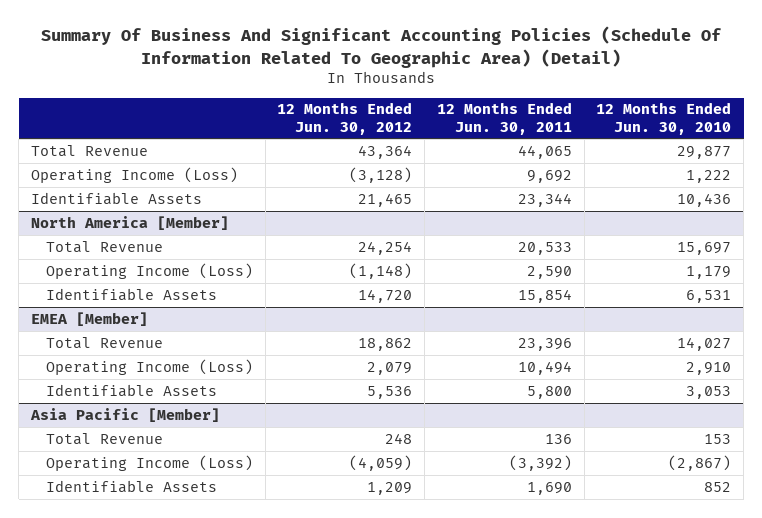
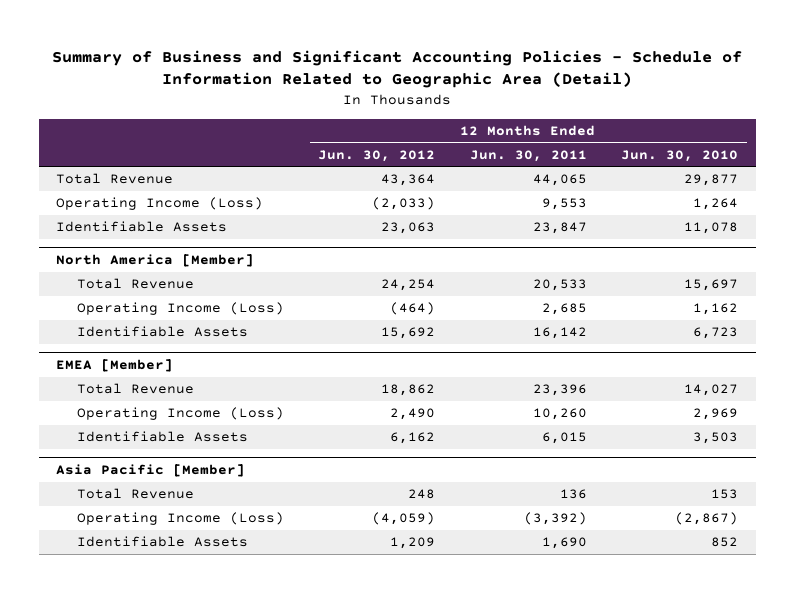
- Summary Of Business And Significant Accounting Policies (Schedule Of Information Related To Geographic Area) (Detail)
+ Summary of Business and Significant Accounting Policies - Schedule of Information Related to Geographic Area (Detail)
- Operating Income (Loss) | (3,128) | 9,692 | 1,222
- Identifiable Assets | 21,465 | 23,344 | 10,436
+ Operating Income (Loss) | (2,033) | 9,553 | 1,264
+ Identifiable Assets | 23,063 | 23,847 | 11,078
@ North America [Member]
- Operating Income (Loss) | (1,148) | 2,590 | 1,179
- Identifiable Assets | 14,720 | 15,854 | 6,531
+ Operating Income (Loss) | (464) | 2,685 | 1,162
+ Identifiable Assets | 15,692 | 16,142 | 6,723
@ EMEA [Member]
- Operating Income (Loss) | 2,079 | 10,494 | 2,910
- Identifiable Assets | 5,536 | 5,800 | 3,053
+ Operating Income (Loss) | 2,490 | 10,260 | 2,969
+ Identifiable Assets | 6,162 | 6,015 | 3,503

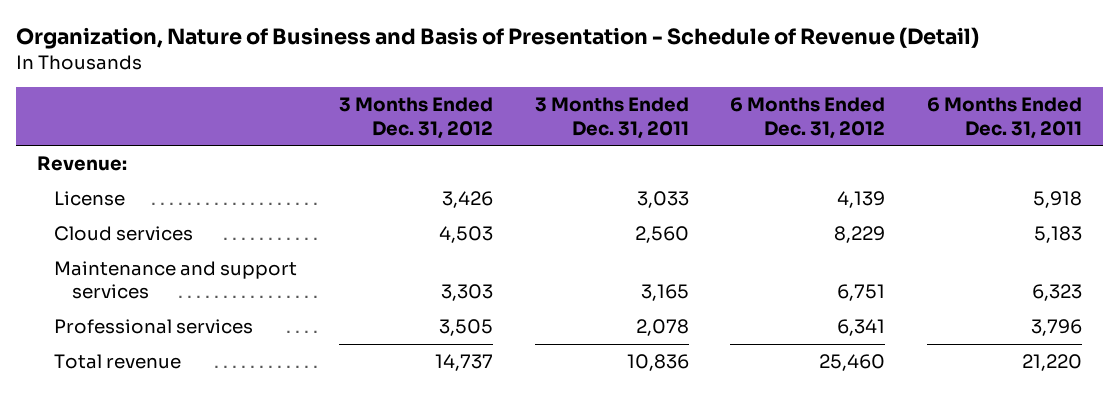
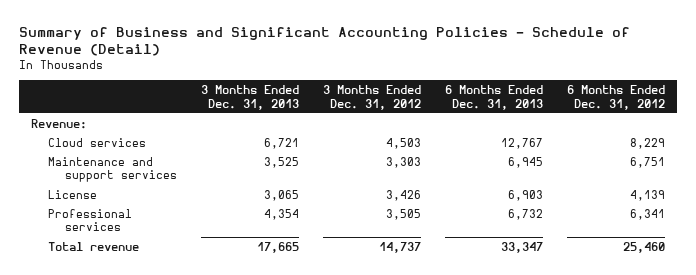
- Organization, Nature of Business and Basis of Presentation - Schedule of Revenue (Detail)
+ Summary of Business and Significant Accounting Policies - Schedule of Revenue (Detail)
- | 3 Months Ended Dec. 31, 2012 | 3 Months Ended Dec. 31, 2011 | 6 Months Ended Dec. 31, 2012 | 6 Months Ended Dec. 31, 2011
+ | 3 Months Ended Dec. 31, 2013 | 3 Months Ended Dec. 31, 2012 | 6 Months Ended Dec. 31, 2013 | 6 Months Ended Dec. 31, 2012
moved down: License | 3,065 | 3,426 | 6,903 | 4,139

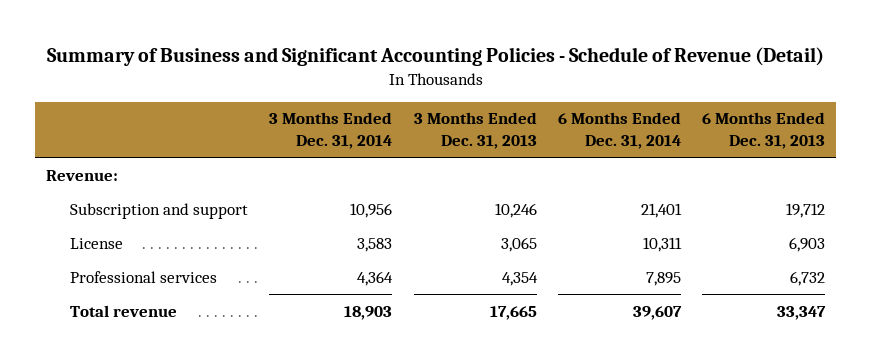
- | 3 Months Ended Dec. 31, 2013 | 3 Months Ended Dec. 31, 2012 | 6 Months Ended Dec. 31, 2013 | 6 Months Ended Dec. 31, 2012
+ | 3 Months Ended Dec. 31, 2014 | 3 Months Ended Dec. 31, 2013 | 6 Months Ended Dec. 31, 2014 | 6 Months Ended Dec. 31, 2013
- Cloud services | 6,721 | 4,503 | 12,767 | 8,229
- Maintenance and support services | 3,525 | 3,303 | 6,945 | 6,751
+ Subscription and support | 10,956 | 10,246 | 21,401 | 19,712

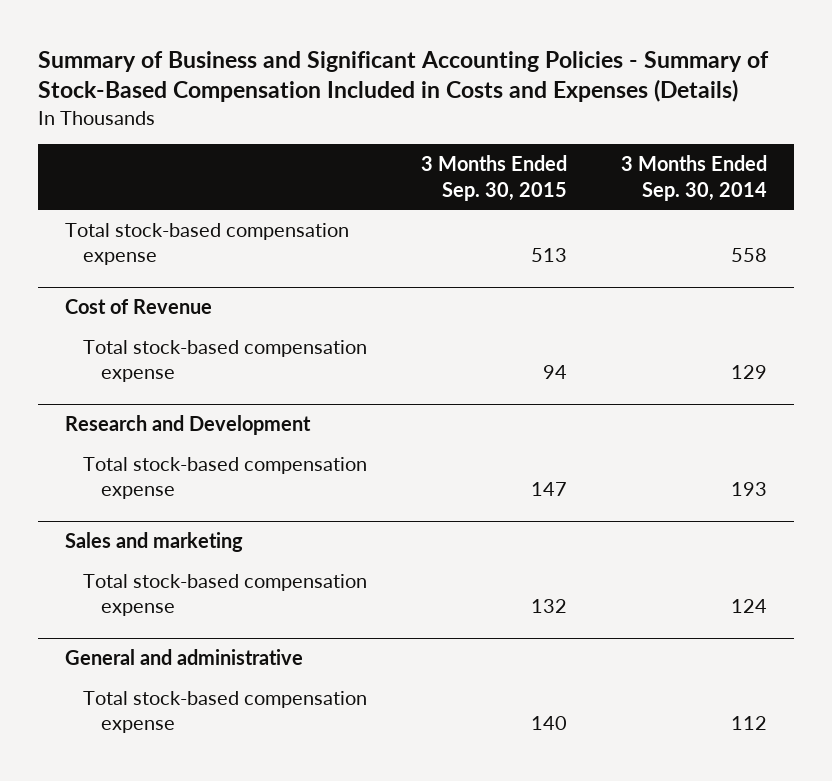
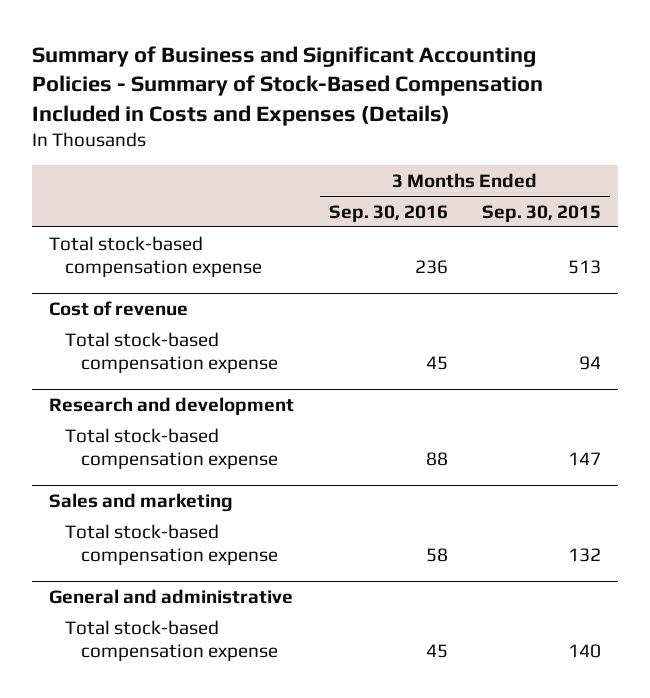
- | 3 Months Ended Sep. 30, 2015 | 3 Months Ended Sep. 30, 2014
+ | 3 Months Ended Sep. 30, 2016 | 3 Months Ended Sep. 30, 2015
- Cost of Revenue
+ Cost of revenue
- Research and Development
+ Research and development

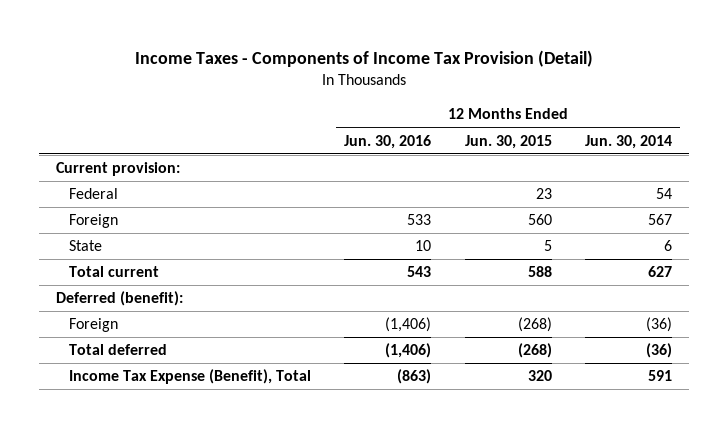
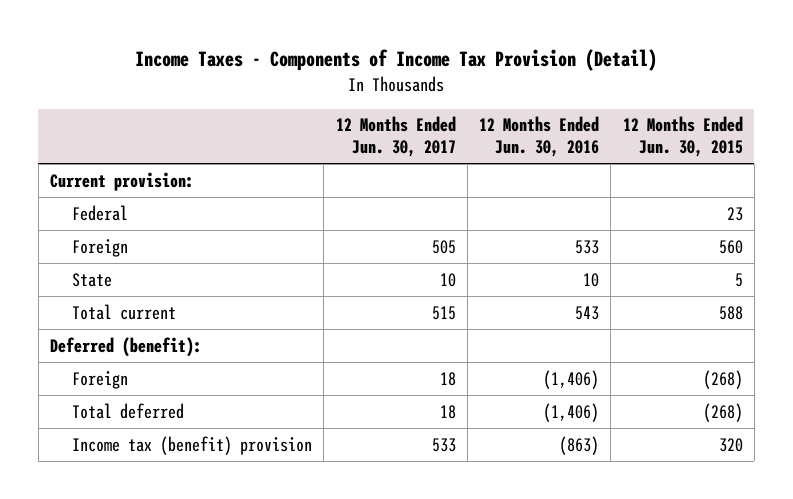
- | 12 Months Ended Jun. 30, 2016 | 12 Months Ended Jun. 30, 2015 | 12 Months Ended Jun. 30, 2014
+ | 12 Months Ended Jun. 30, 2017 | 12 Months Ended Jun. 30, 2016 | 12 Months Ended Jun. 30, 2015
- Income Tax Expense (Benefit), Total | (863) | 320 | 591
+ Income tax (benefit) provision | 533 | (863) | 320

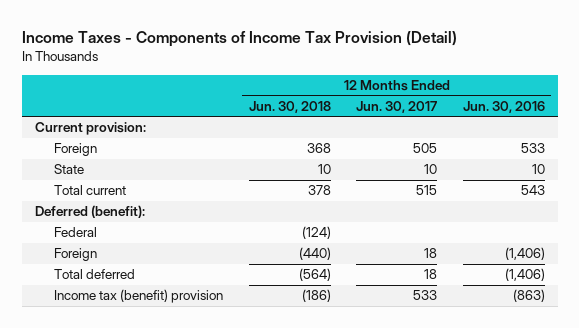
- | 12 Months Ended Jun. 30, 2017 | 12 Months Ended Jun. 30, 2016 | 12 Months Ended Jun. 30, 2015
+ | 12 Months Ended Jun. 30, 2018 | 12 Months Ended Jun. 30, 2017 | 12 Months Ended Jun. 30, 2016
moved down: Federal | (124) | |

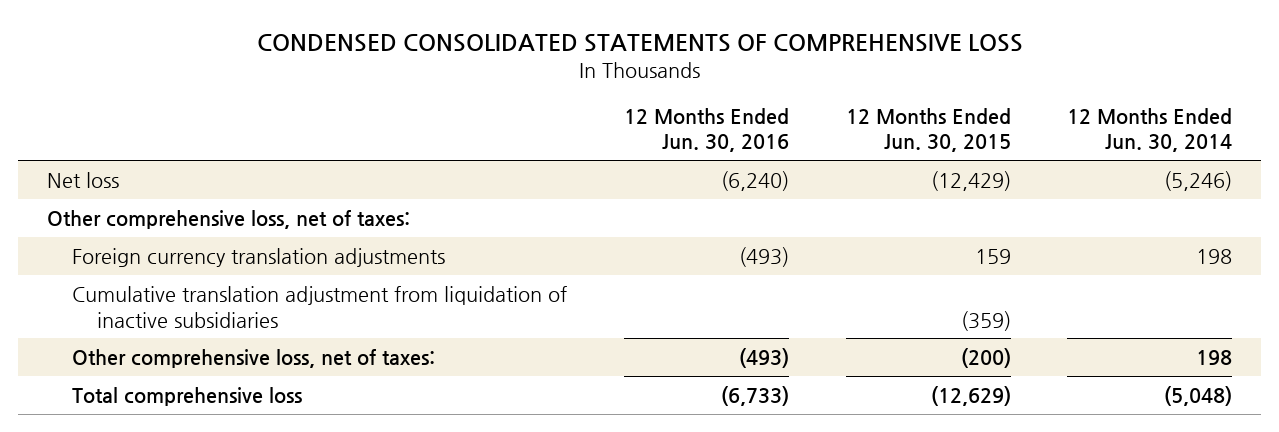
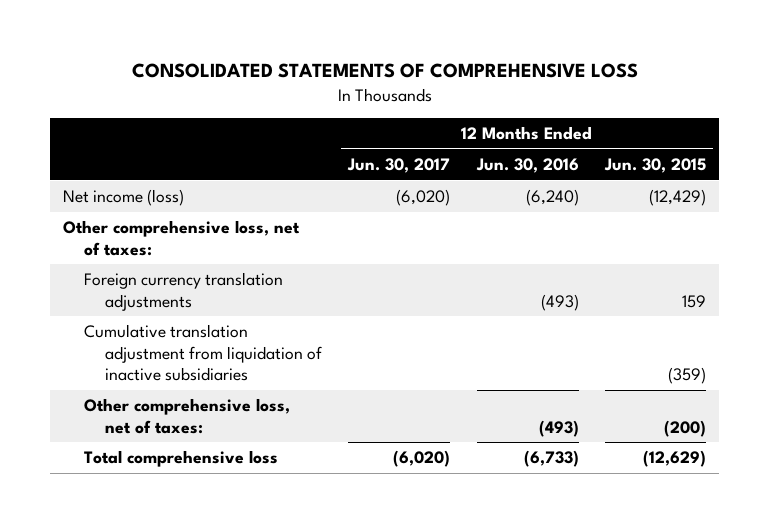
- CONDENSED CONSOLIDATED STATEMENTS OF COMPREHENSIVE LOSS
+ CONSOLIDATED STATEMENTS OF COMPREHENSIVE LOSS
- | 12 Months Ended Jun. 30, 2016 | 12 Months Ended Jun. 30, 2015 | 12 Months Ended Jun. 30, 2014
+ | 12 Months Ended Jun. 30, 2017 | 12 Months Ended Jun. 30, 2016 | 12 Months Ended Jun. 30, 2015
- Net loss | (6,240) | (12,429) | (5,246)
+ Net income (loss) | (6,020) | (6,240) | (12,429)

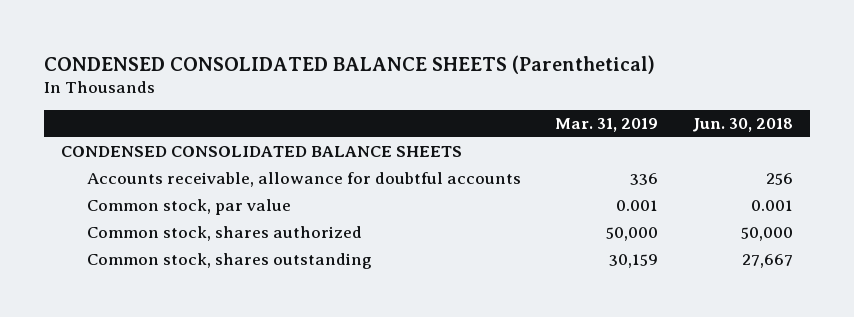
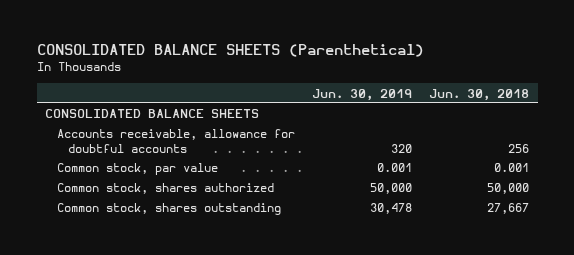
- CONDENSED CONSOLIDATED BALANCE SHEETS (Parenthetical)
+ CONSOLIDATED BALANCE SHEETS (Parenthetical)
- | Mar. 31, 2019 | Jun. 30, 2018
+ | Jun. 30, 2019 | Jun. 30, 2018
- CONDENSED CONSOLIDATED BALANCE SHEETS
+ CONSOLIDATED BALANCE SHEETS

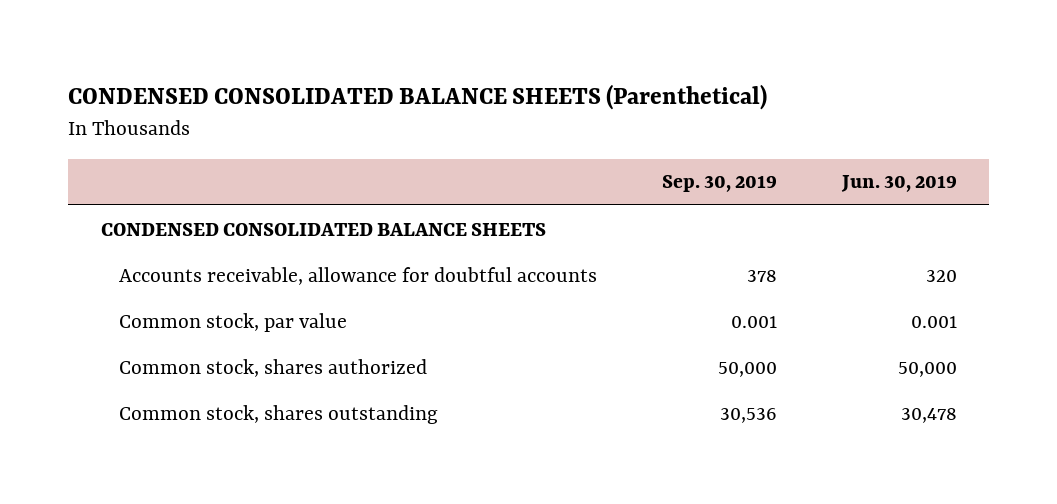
- CONSOLIDATED BALANCE SHEETS (Parenthetical)
+ CONDENSED CONSOLIDATED BALANCE SHEETS (Parenthetical)
- | Jun. 30, 2019 | Jun. 30, 2018
+ | Sep. 30, 2019 | Jun. 30, 2019
- CONSOLIDATED BALANCE SHEETS
+ CONDENSED CONSOLIDATED BALANCE SHEETS

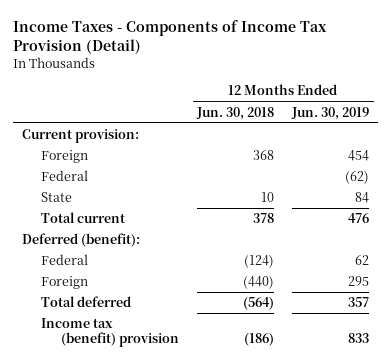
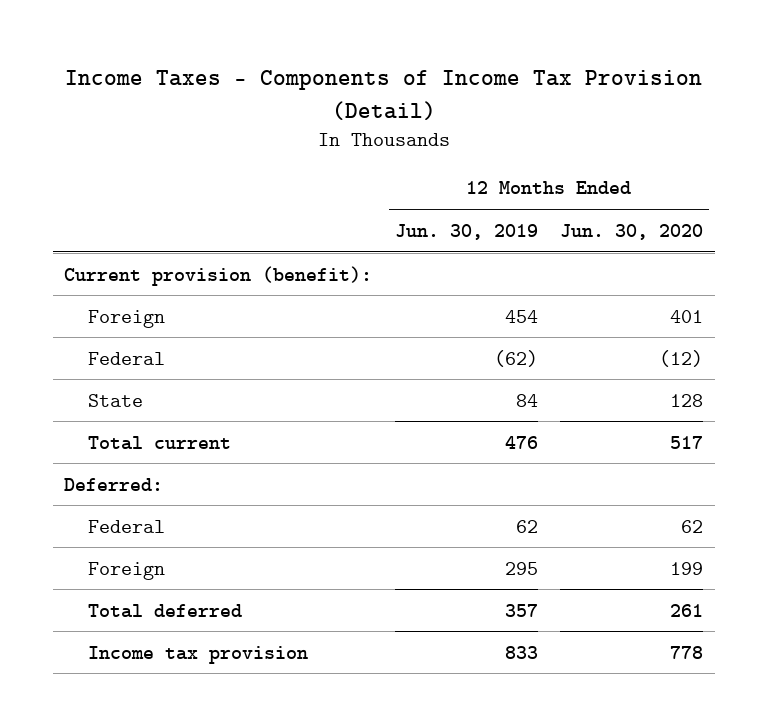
- | 12 Months Ended Jun. 30, 2018 | 12 Months Ended Jun. 30, 2019
+ | 12 Months Ended Jun. 30, 2019 | 12 Months Ended Jun. 30, 2020
- Current provision:
+ Current provision (benefit):
- Deferred (benefit):
+ Deferred:
- Income tax (benefit) provision | (186) | 833
+ Income tax provision | 833 | 778

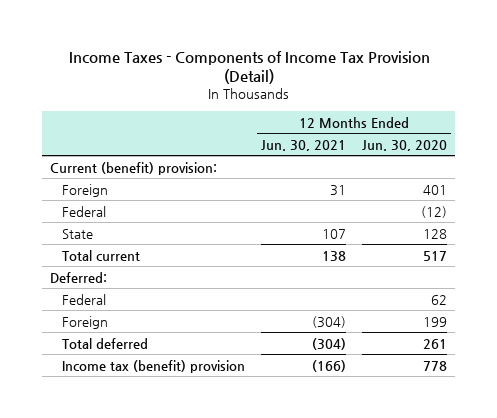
- | 12 Months Ended Jun. 30, 2019 | 12 Months Ended Jun. 30, 2020
+ | 12 Months Ended Jun. 30, 2021 | 12 Months Ended Jun. 30, 2020
- Current provision (benefit):
+ Current (benefit) provision:
- Income tax provision | 833 | 778
+ Income tax (benefit) provision | (166) | 778

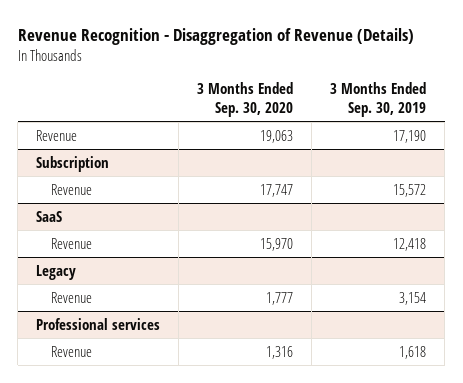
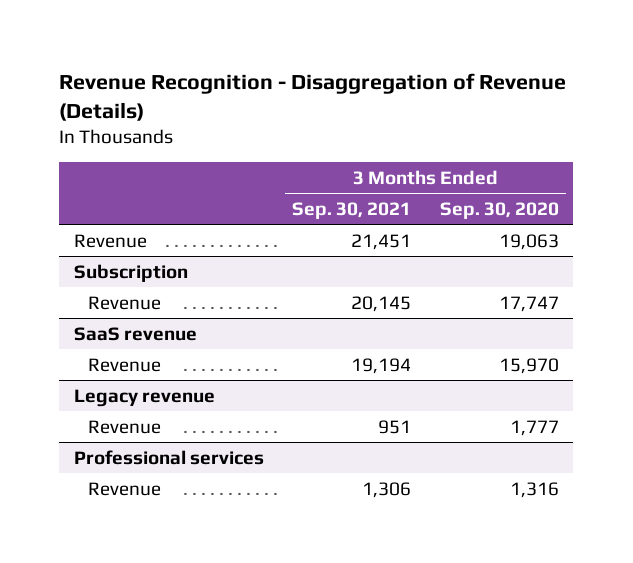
- | 3 Months Ended Sep. 30, 2020 | 3 Months Ended Sep. 30, 2019
+ | 3 Months Ended Sep. 30, 2021 | 3 Months Ended Sep. 30, 2020
- SaaS
+ SaaS revenue
- Legacy
+ Legacy revenue

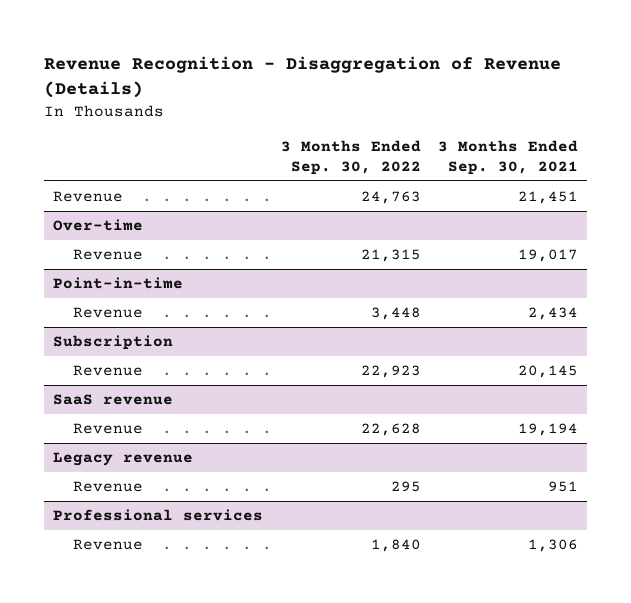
- | 3 Months Ended Sep. 30, 2021 | 3 Months Ended Sep. 30, 2020
+ | 3 Months Ended Sep. 30, 2022 | 3 Months Ended Sep. 30, 2021
+ Over-time
+ Revenue | 21,315 | 19,017
+ Point-in-time
+ Revenue | 3,448 | 2,434

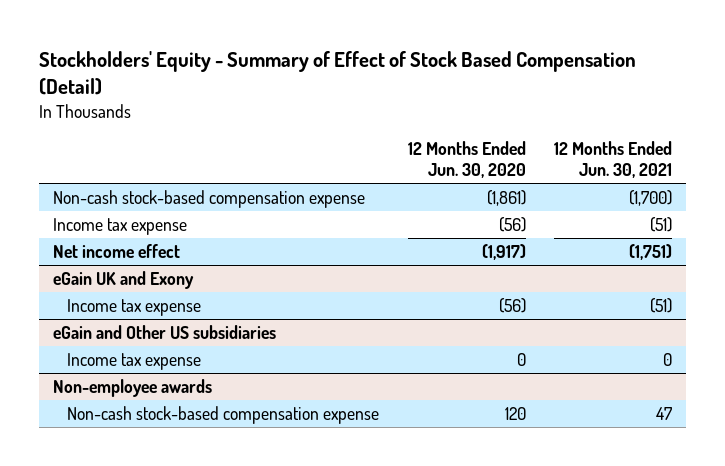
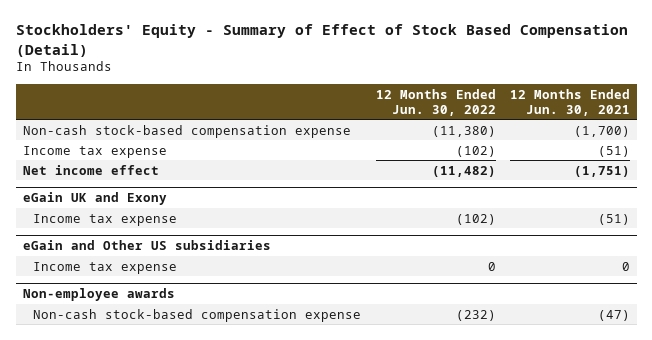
- | 12 Months Ended Jun. 30, 2020 | 12 Months Ended Jun. 30, 2021
+ | 12 Months Ended Jun. 30, 2022 | 12 Months Ended Jun. 30, 2021
@ Non-employee awards
- Non-cash stock-based compensation expense | 120 | 47
+ Non-cash stock-based compensation expense | (232) | (47)

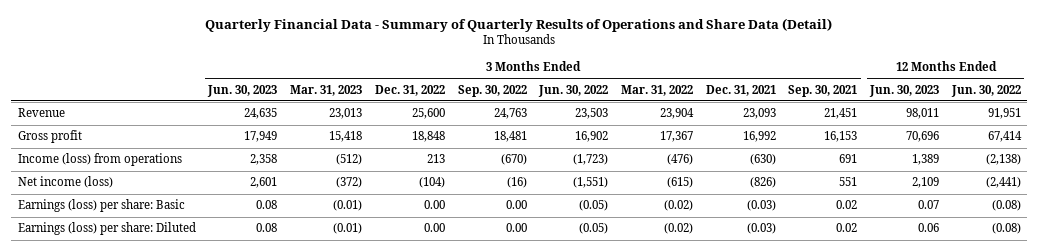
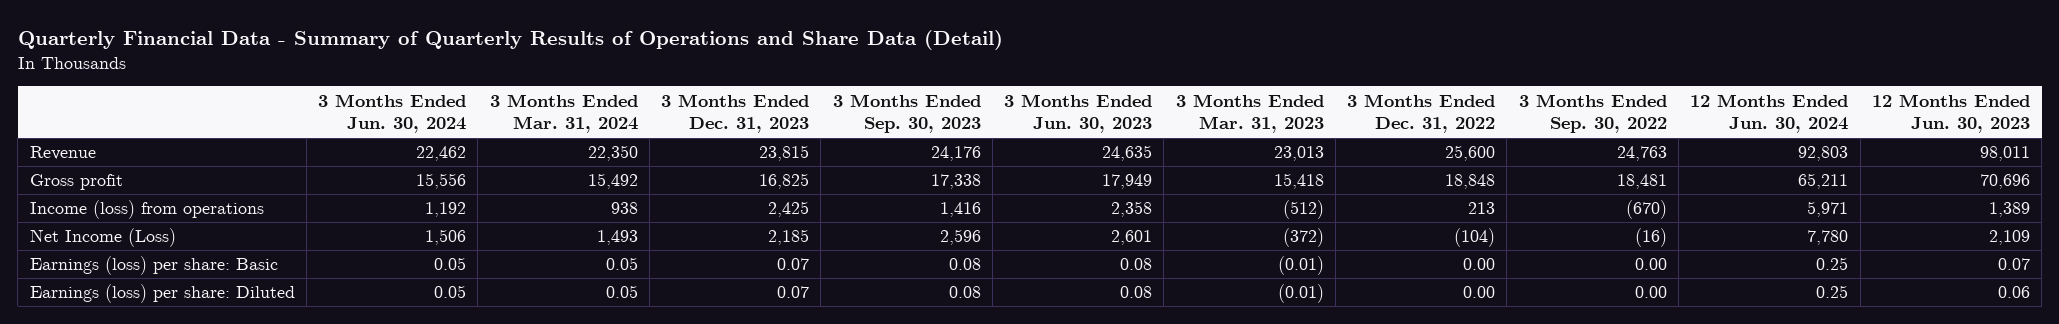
- | 3 Months Ended Jun. 30, 2023 | 3 Months Ended Mar. 31, 2023 | 3 Months Ended Dec. 31, 2022 | 3 Months Ended Sep. 30, 2022 | 3 Months Ended Jun. 30, 2022 | 3 Months Ended Mar. 31, 2022 | 3 Months Ended Dec. 31, 2021 | 3 Months Ended Sep. 30, 2021 | 12 Months Ended Jun. 30, 2023 | 12 Months Ended Jun. 30, 2022
+ | 3 Months Ended Jun. 30, 2024 | 3 Months Ended Mar. 31, 2024 | 3 Months Ended Dec. 31, 2023 | 3 Months Ended Sep. 30, 2023 | 3 Months Ended Jun. 30, 2023 | 3 Months Ended Mar. 31, 2023 | 3 Months Ended Dec. 31, 2022 | 3 Months Ended Sep. 30, 2022 | 12 Months Ended Jun. 30, 2024 | 12 Months Ended Jun. 30, 2023
- Net income (loss) | 2,601 | (372) | (104) | (16) | (1,551) | (615) | (826) | 551 | 2,109 | (2,441)
+ Net Income (Loss) | 1,506 | 1,493 | 2,185 | 2,596 | 2,601 | (372) | (104) | (16) | 7,780 | 2,109

